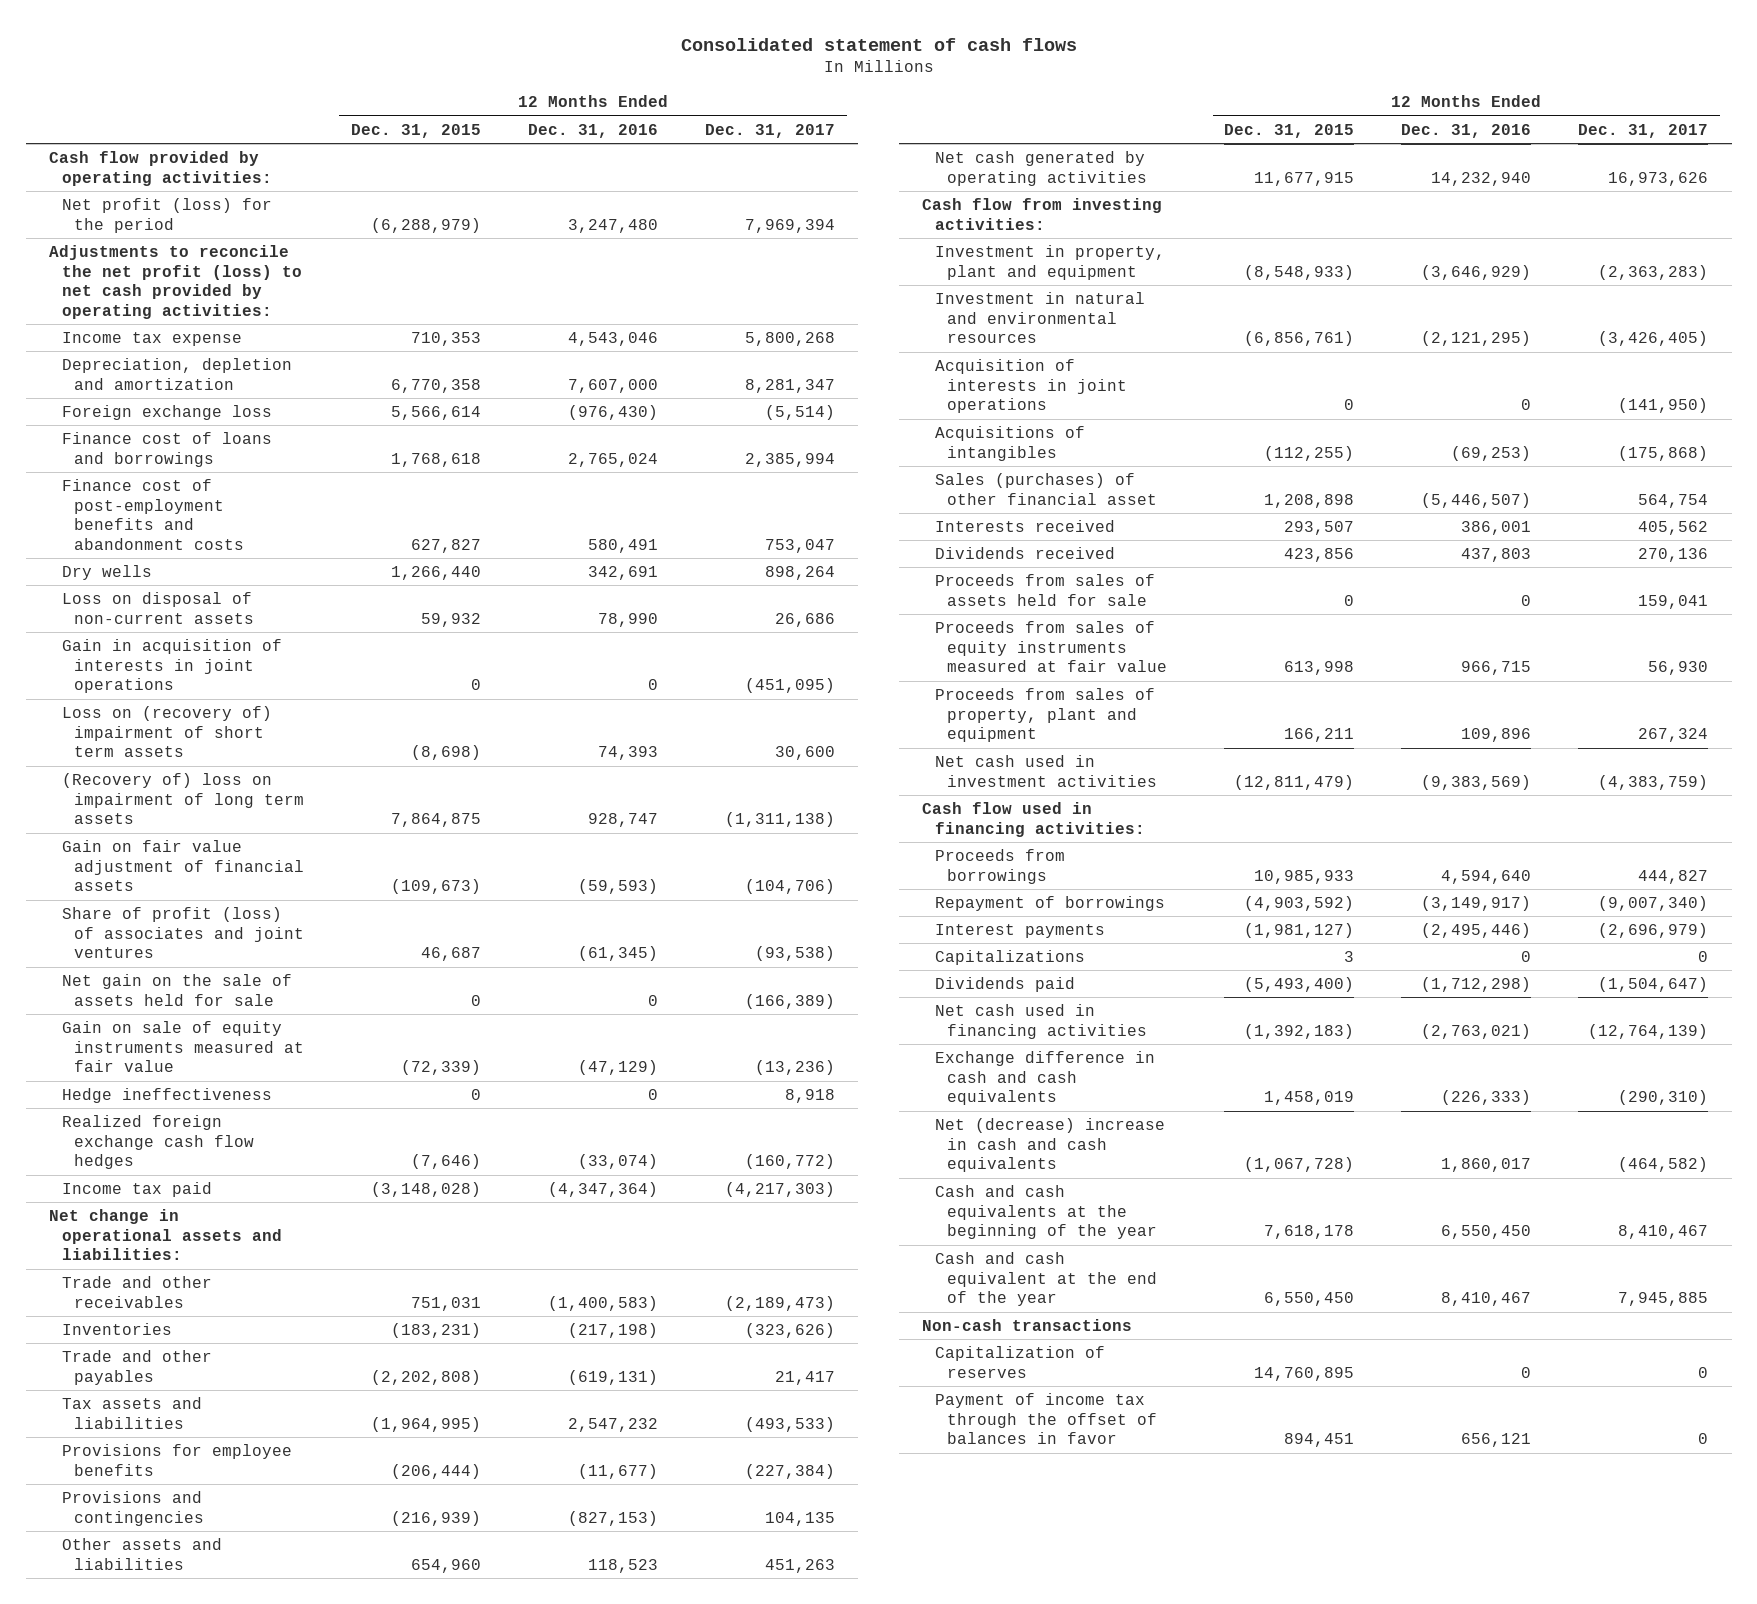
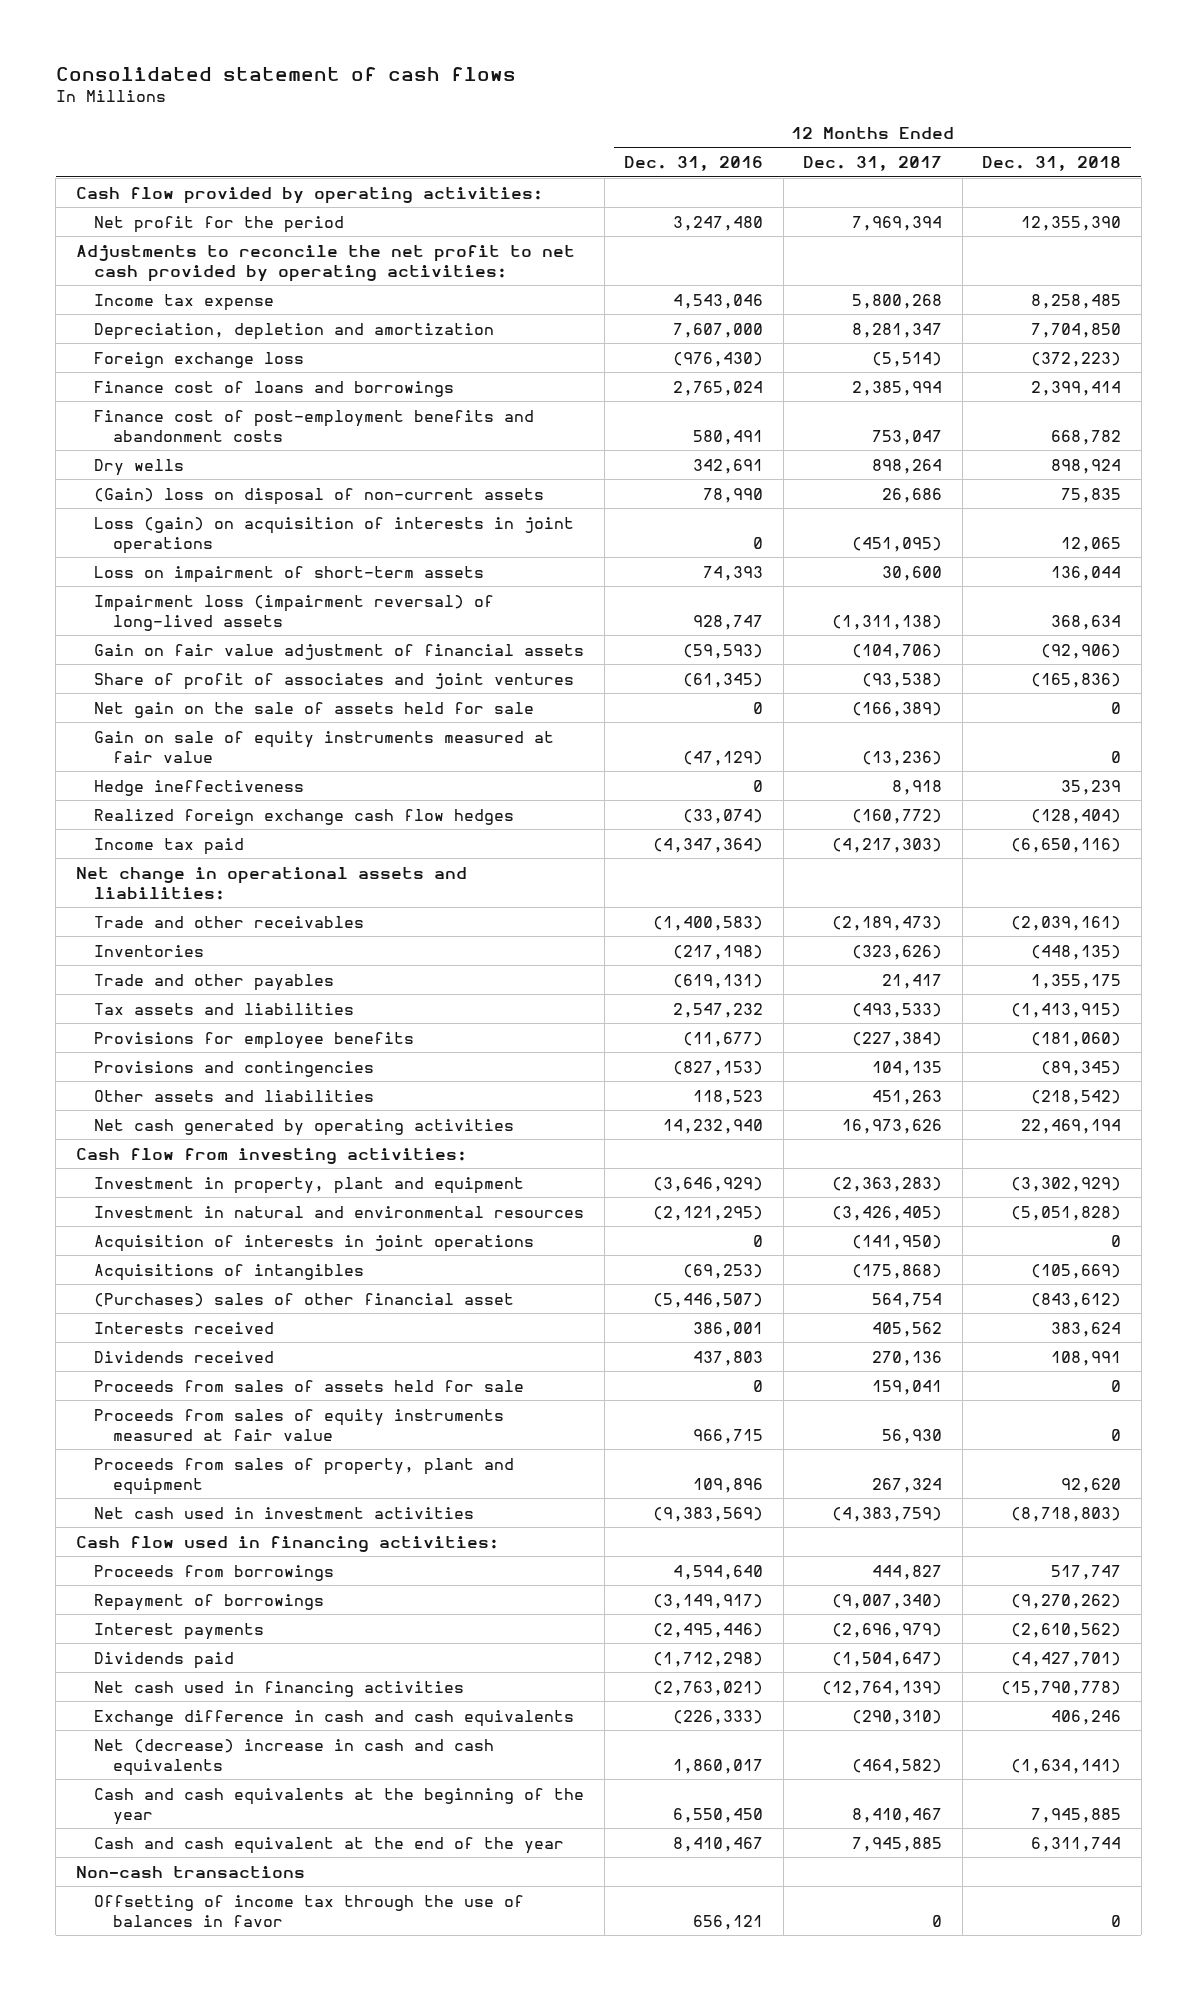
- | 12 Months Ended Dec. 31, 2015 | 12 Months Ended Dec. 31, 2016 | 12 Months Ended Dec. 31, 2017
+ | 12 Months Ended Dec. 31, 2016 | 12 Months Ended Dec. 31, 2017 | 12 Months Ended Dec. 31, 2018
- Net profit (loss) for the period | (6,288,979) | 3,247,480 | 7,969,394
- Adjustments to reconcile the net profit (loss) to net cash provided by operating activities:
+ Net profit for the period | 3,247,480 | 7,969,394 | 12,355,390
+ Adjustments to reconcile the net profit to net cash provided by operating activities:
- Loss on disposal of non-current assets | 59,932 | 78,990 | 26,686
- Gain in acquisition of interests in joint operations | 0 | 0 | (451,095)
- Loss on (recovery of) impairment of short term assets | (8,698) | 74,393 | 30,600
- (Recovery of) loss on impairment of long term assets | 7,864,875 | 928,747 | (1,311,138)
+ (Gain) loss on disposal of non-current assets | 78,990 | 26,686 | 75,835
+ Loss (gain) on acquisition of interests in joint operations | 0 | (451,095) | 12,065
+ Loss on impairment of short-term assets | 74,393 | 30,600 | 136,044
+ Impairment loss (impairment reversal) of long-lived assets | 928,747 | (1,311,138) | 368,634
- Share of profit (loss) of associates and joint ventures | 46,687 | (61,345) | (93,538)
+ Share of profit of associates and joint ventures | (61,345) | (93,538) | (165,836)
- Sales (purchases) of other financial asset | 1,208,898 | (5,446,507) | 564,754
+ (Purchases) sales of other financial asset | (5,446,507) | 564,754 | (843,612)
- Capitalizations | 3 | 0 | 0
- Capitalization of reserves | 14,760,895 | 0 | 0
- Payment of income tax through the offset of balances in favor | 894,451 | 656,121 | 0
+ Offsetting of income tax through the use of balances in favor | 656,121 | 0 | 0

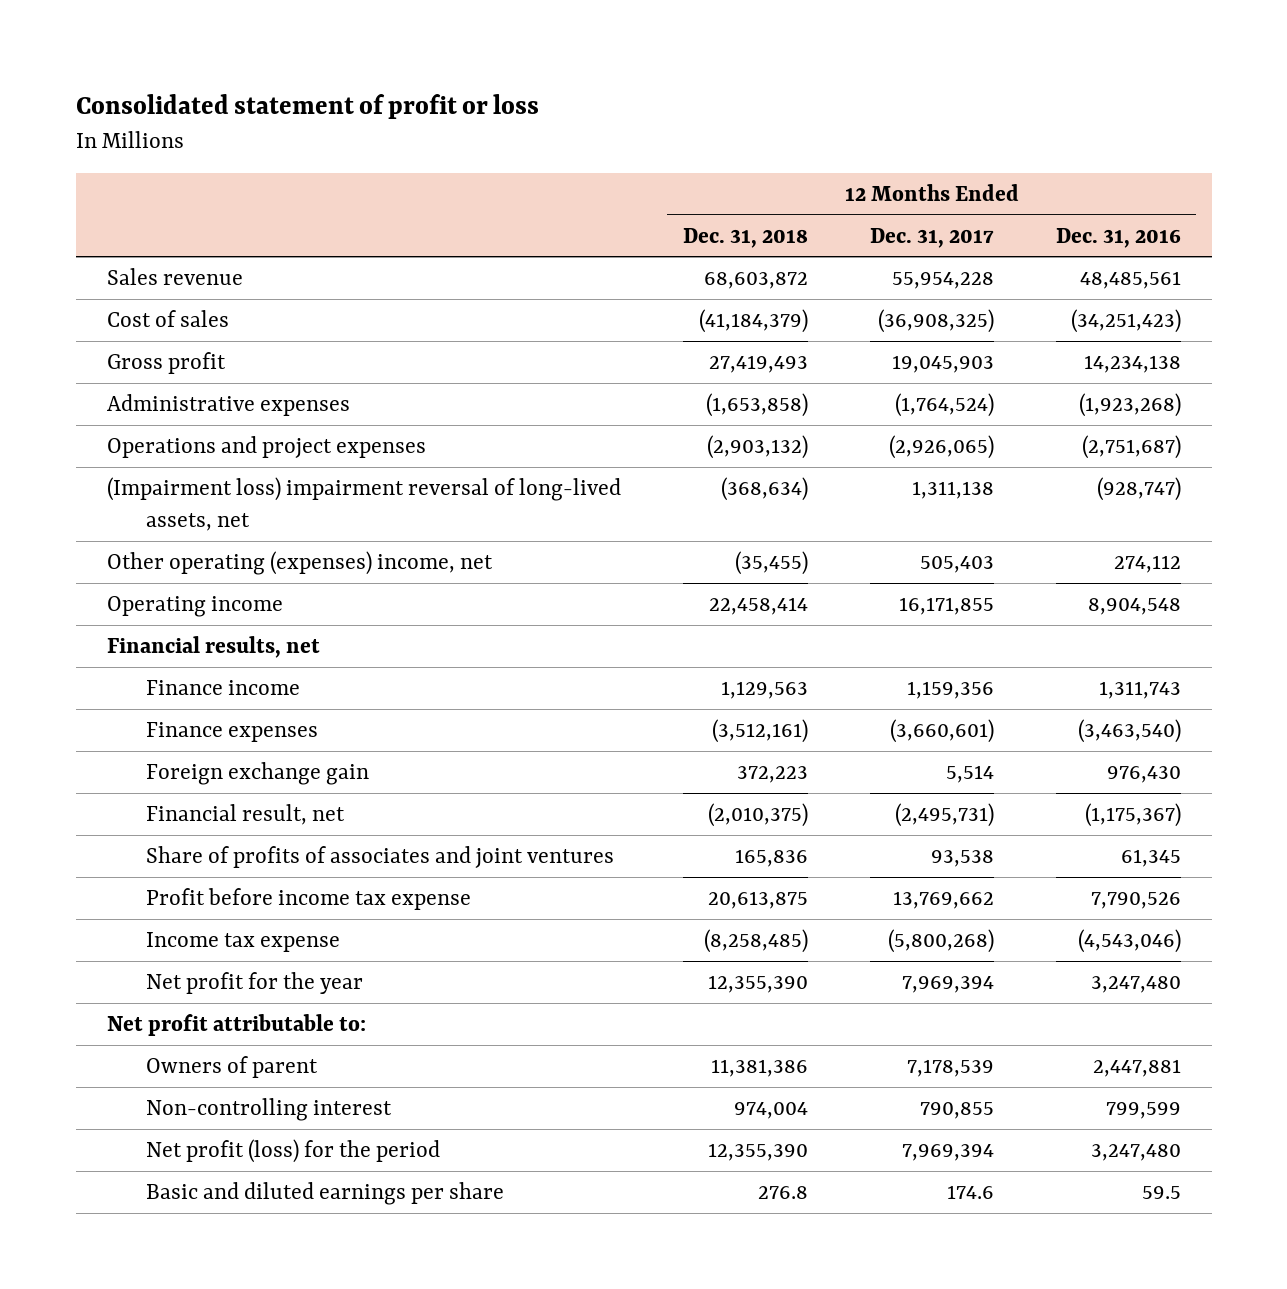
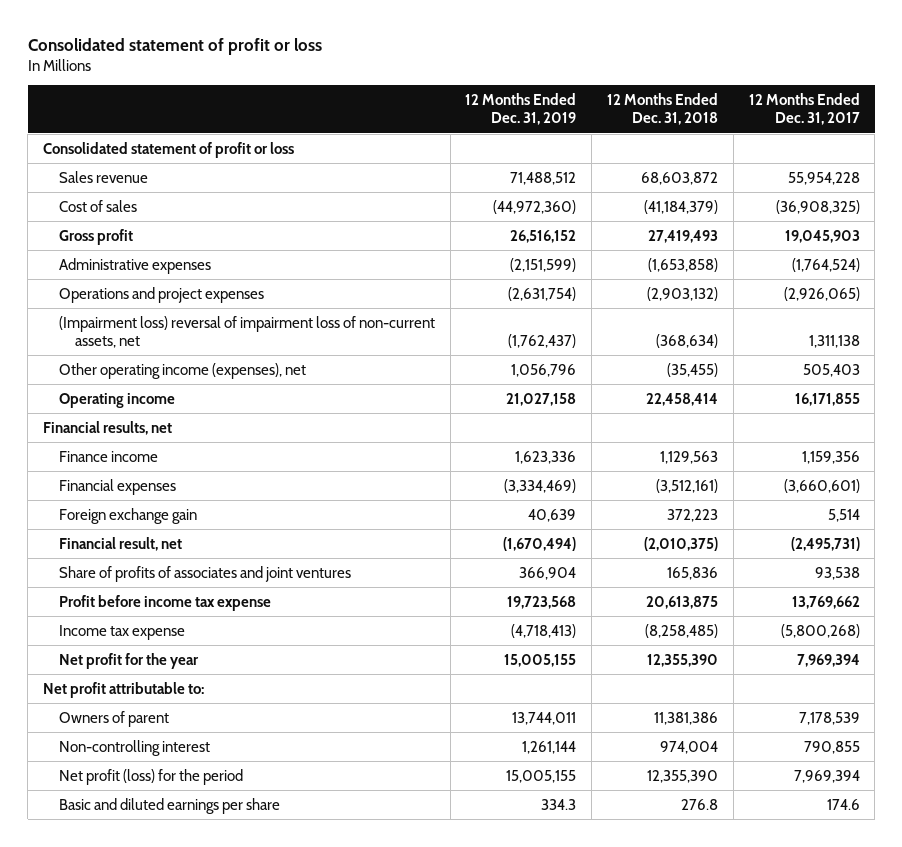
- | 12 Months Ended Dec. 31, 2018 | 12 Months Ended Dec. 31, 2017 | 12 Months Ended Dec. 31, 2016
+ | 12 Months Ended Dec. 31, 2019 | 12 Months Ended Dec. 31, 2018 | 12 Months Ended Dec. 31, 2017
+ Consolidated statement of profit or loss
- (Impairment loss) impairment reversal of long-lived assets, net | (368,634) | 1,311,138 | (928,747)
- Other operating (expenses) income, net | (35,455) | 505,403 | 274,112
+ (Impairment loss) reversal of impairment loss of non-current assets, net | (1,762,437) | (368,634) | 1,311,138
+ Other operating income (expenses), net | 1,056,796 | (35,455) | 505,403
- Finance expenses | (3,512,161) | (3,660,601) | (3,463,540)
+ Financial expenses | (3,334,469) | (3,512,161) | (3,660,601)

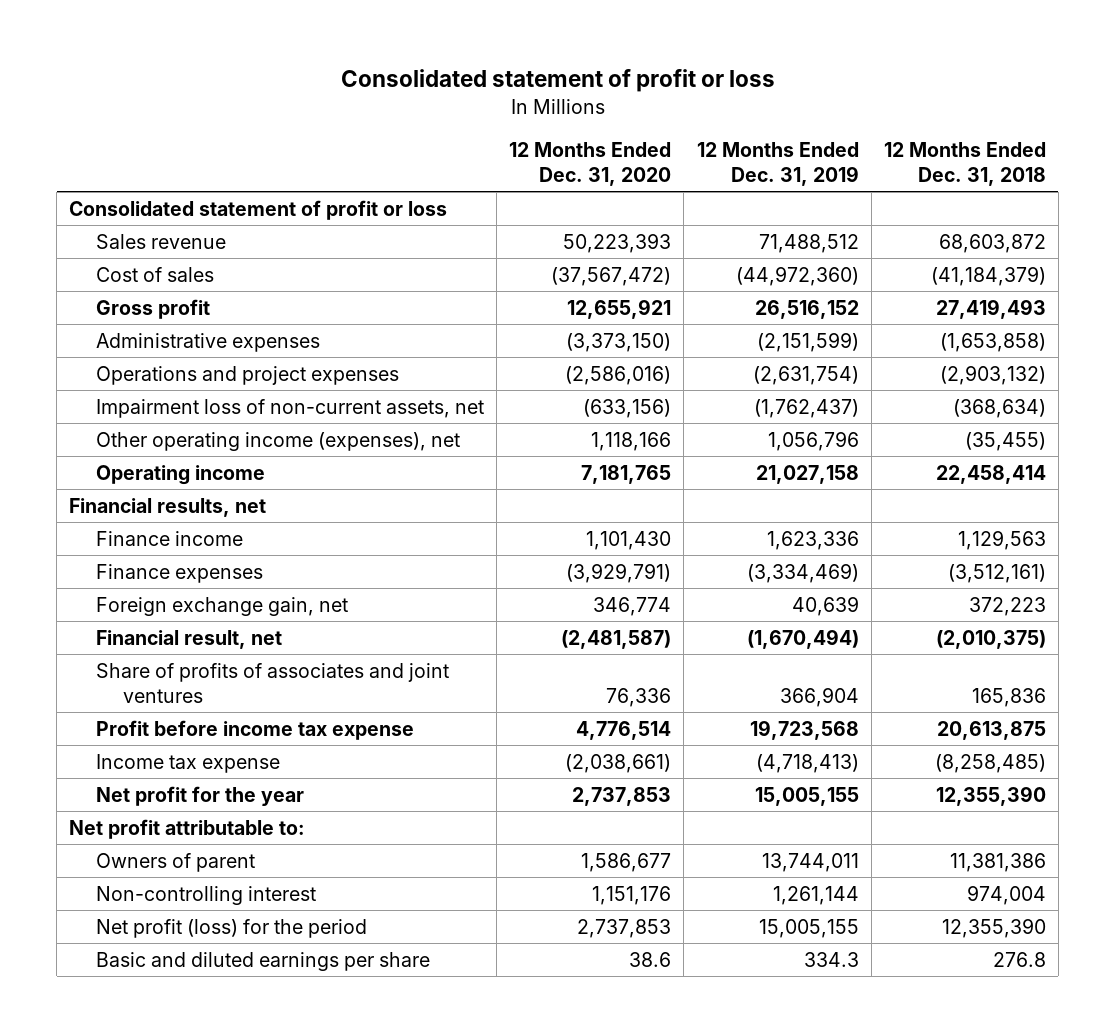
- | 12 Months Ended Dec. 31, 2019 | 12 Months Ended Dec. 31, 2018 | 12 Months Ended Dec. 31, 2017
+ | 12 Months Ended Dec. 31, 2020 | 12 Months Ended Dec. 31, 2019 | 12 Months Ended Dec. 31, 2018
- (Impairment loss) reversal of impairment loss of non-current assets, net | (1,762,437) | (368,634) | 1,311,138
+ Impairment loss of non-current assets, net | (633,156) | (1,762,437) | (368,634)
- Financial expenses | (3,334,469) | (3,512,161) | (3,660,601)
- Foreign exchange gain | 40,639 | 372,223 | 5,514
+ Finance expenses | (3,929,791) | (3,334,469) | (3,512,161)
+ Foreign exchange gain, net | 346,774 | 40,639 | 372,223

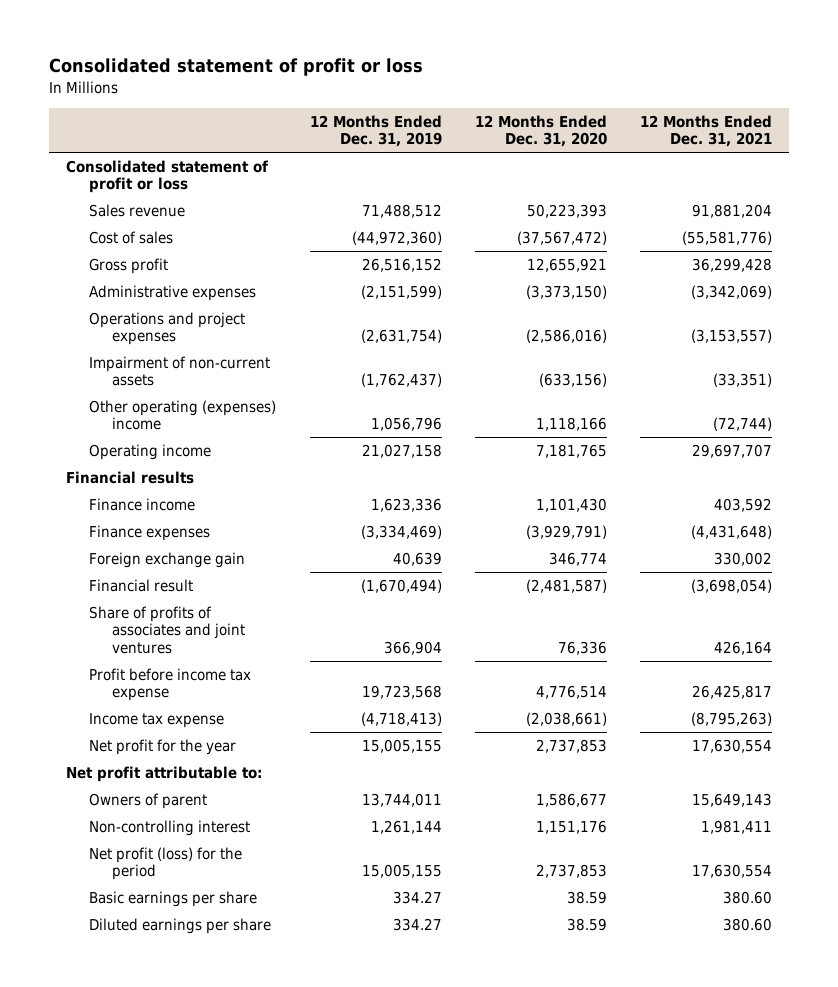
- | 12 Months Ended Dec. 31, 2020 | 12 Months Ended Dec. 31, 2019 | 12 Months Ended Dec. 31, 2018
+ | 12 Months Ended Dec. 31, 2019 | 12 Months Ended Dec. 31, 2020 | 12 Months Ended Dec. 31, 2021
- Impairment loss of non-current assets, net | (633,156) | (1,762,437) | (368,634)
- Other operating income (expenses), net | 1,118,166 | 1,056,796 | (35,455)
+ Impairment of non-current assets | (1,762,437) | (633,156) | (33,351)
+ Other operating (expenses) income | 1,056,796 | 1,118,166 | (72,744)
- Financial results, net
+ Financial results
- Foreign exchange gain, net | 346,774 | 40,639 | 372,223
- Financial result, net | (2,481,587) | (1,670,494) | (2,010,375)
+ Foreign exchange gain | 40,639 | 346,774 | 330,002
+ Financial result | (1,670,494) | (2,481,587) | (3,698,054)
- Basic and diluted earnings per share | 38.6 | 334.3 | 276.8
+ Basic earnings per share | 334.27 | 38.59 | 380.60
+ Diluted earnings per share | 334.27 | 38.59 | 380.60

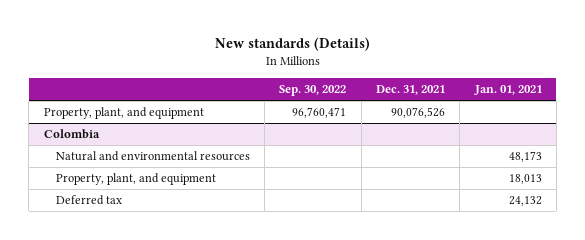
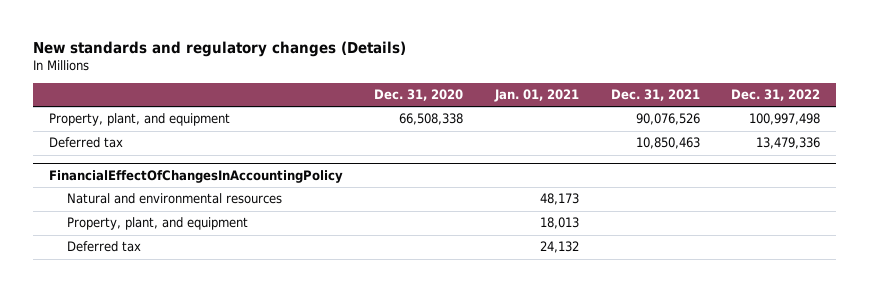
- New standards (Details)
+ New standards and regulatory changes (Details)
- | Sep. 30, 2022 | Dec. 31, 2021 | Jan. 01, 2021
+ | Dec. 31, 2020 | Jan. 01, 2021 | Dec. 31, 2021 | Dec. 31, 2022
- Colombia
+ Deferred tax | | | 10,850,463 | 13,479,336
+ FinancialEffectOfChangesInAccountingPolicy

